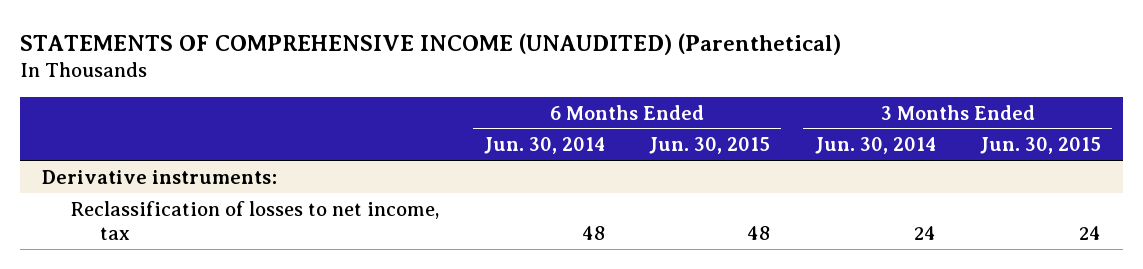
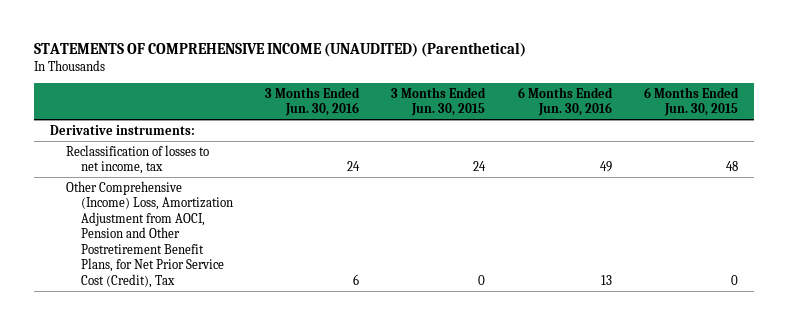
- | 6 Months Ended Jun. 30, 2014 | 6 Months Ended Jun. 30, 2015 | 3 Months Ended Jun. 30, 2014 | 3 Months Ended Jun. 30, 2015
+ | 3 Months Ended Jun. 30, 2016 | 3 Months Ended Jun. 30, 2015 | 6 Months Ended Jun. 30, 2016 | 6 Months Ended Jun. 30, 2015
+ Other Comprehensive (Income) Loss, Amortization Adjustment from AOCI, Pension and Other Postretirement Benefit Plans, for Net Prior Service Cost (Credit), Tax | 6 | 0 | 13 | 0

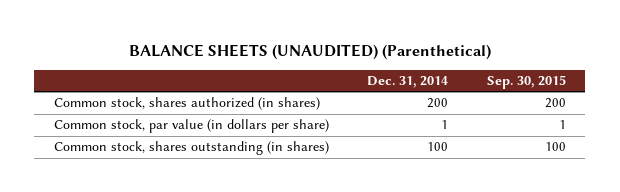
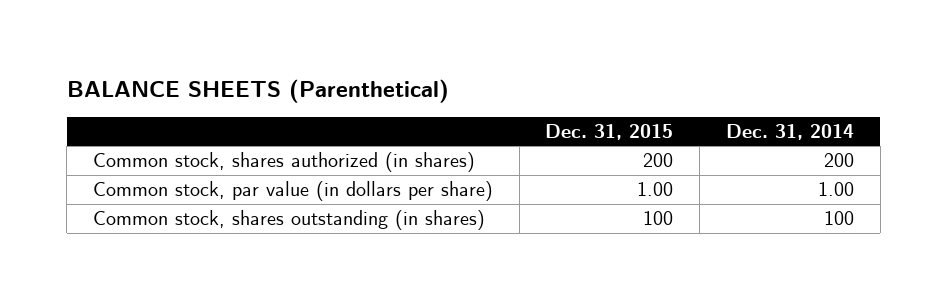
- BALANCE SHEETS (UNAUDITED) (Parenthetical)
+ BALANCE SHEETS (Parenthetical)
- | Dec. 31, 2014 | Sep. 30, 2015
+ | Dec. 31, 2015 | Dec. 31, 2014
- Common stock, par value (in dollars per share) | 1 | 1
+ Common stock, par value (in dollars per share) | 1.00 | 1.00

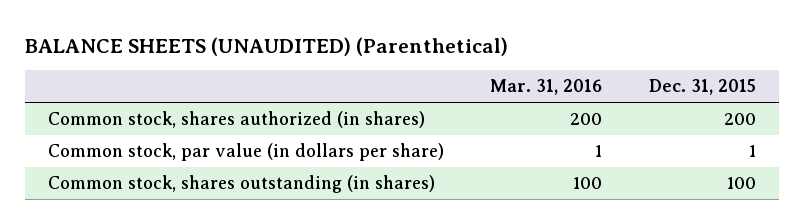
- BALANCE SHEETS (Parenthetical)
+ BALANCE SHEETS (UNAUDITED) (Parenthetical)
- | Dec. 31, 2015 | Dec. 31, 2014
+ | Mar. 31, 2016 | Dec. 31, 2015
- Common stock, par value (in dollars per share) | 1.00 | 1.00
+ Common stock, par value (in dollars per share) | 1 | 1

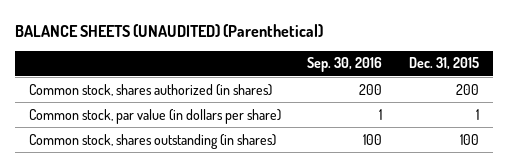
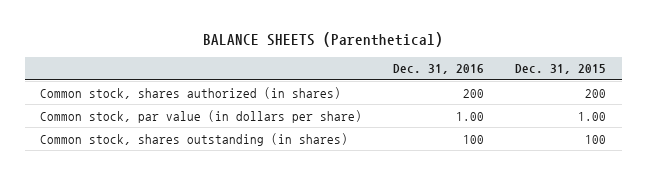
- BALANCE SHEETS (UNAUDITED) (Parenthetical)
+ BALANCE SHEETS (Parenthetical)
- | Sep. 30, 2016 | Dec. 31, 2015
+ | Dec. 31, 2016 | Dec. 31, 2015
- Common stock, par value (in dollars per share) | 1 | 1
+ Common stock, par value (in dollars per share) | 1.00 | 1.00

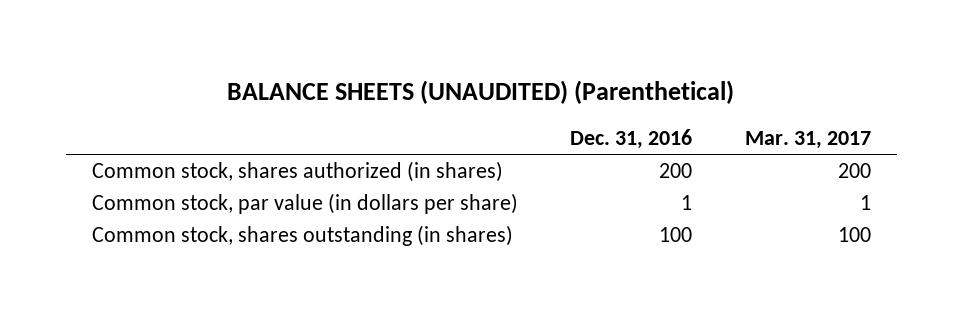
- BALANCE SHEETS (Parenthetical)
+ BALANCE SHEETS (UNAUDITED) (Parenthetical)
- | Dec. 31, 2016 | Dec. 31, 2015
+ | Dec. 31, 2016 | Mar. 31, 2017
- Common stock, par value (in dollars per share) | 1.00 | 1.00
+ Common stock, par value (in dollars per share) | 1 | 1

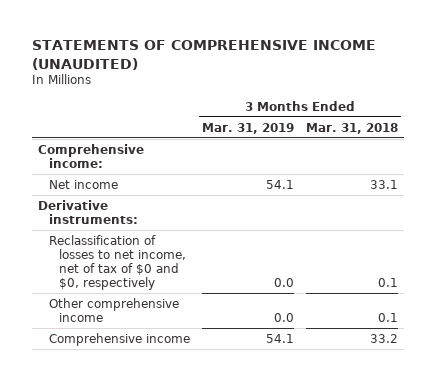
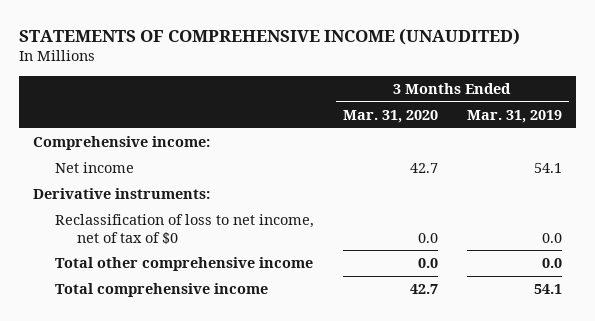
- | 3 Months Ended Mar. 31, 2019 | 3 Months Ended Mar. 31, 2018
+ | 3 Months Ended Mar. 31, 2020 | 3 Months Ended Mar. 31, 2019
- Reclassification of losses to net income, net of tax of $0 and $0, respectively | 0.0 | 0.1
- Other comprehensive income | 0.0 | 0.1
- Comprehensive income | 54.1 | 33.2
+ Reclassification of loss to net income, net of tax of $0 | 0.0 | 0.0
+ Total other comprehensive income | 0.0 | 0.0
+ Total comprehensive income | 42.7 | 54.1

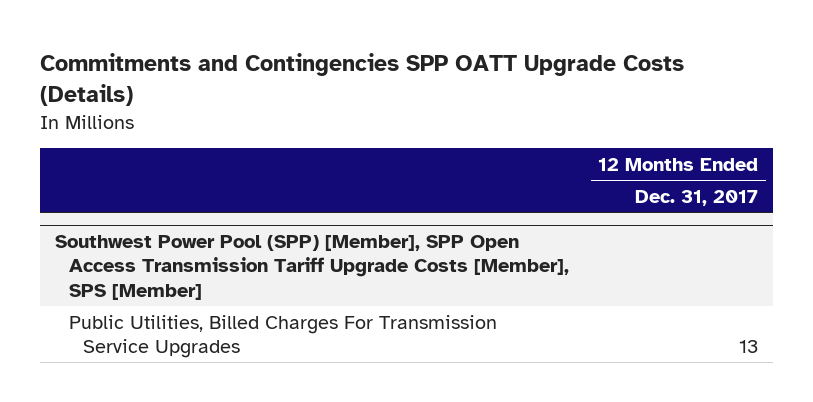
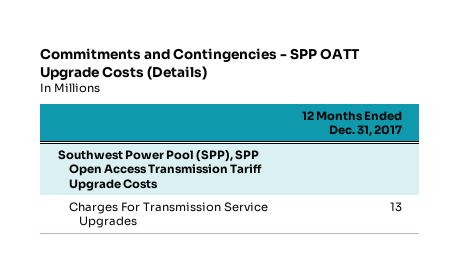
- Commitments and Contingencies SPP OATT Upgrade Costs (Details)
+ Commitments and Contingencies - SPP OATT Upgrade Costs (Details)
- Southwest Power Pool (SPP) [Member], SPP Open Access Transmission Tariff Upgrade Costs [Member], SPS [Member]
- Public Utilities, Billed Charges For Transmission Service Upgrades | 13
+ Southwest Power Pool (SPP), SPP Open Access Transmission Tariff Upgrade Costs
+ Charges For Transmission Service Upgrades | 13

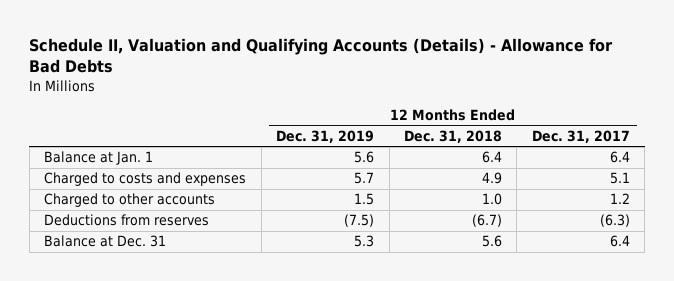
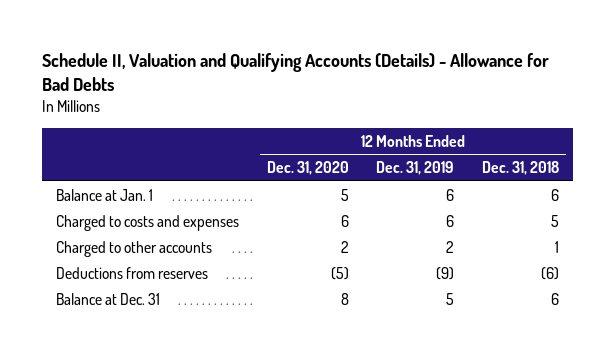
- | 12 Months Ended Dec. 31, 2019 | 12 Months Ended Dec. 31, 2018 | 12 Months Ended Dec. 31, 2017
+ | 12 Months Ended Dec. 31, 2020 | 12 Months Ended Dec. 31, 2019 | 12 Months Ended Dec. 31, 2018
- Balance at Jan. 1 | 5.6 | 6.4 | 6.4
- Charged to costs and expenses | 5.7 | 4.9 | 5.1
- Charged to other accounts | 1.5 | 1.0 | 1.2
- Deductions from reserves | (7.5) | (6.7) | (6.3)
- Balance at Dec. 31 | 5.3 | 5.6 | 6.4
+ Balance at Jan. 1 | 5 | 6 | 6
+ Charged to costs and expenses | 6 | 6 | 5
+ Charged to other accounts | 2 | 2 | 1
+ Deductions from reserves | (5) | (9) | (6)
+ Balance at Dec. 31 | 8 | 5 | 6

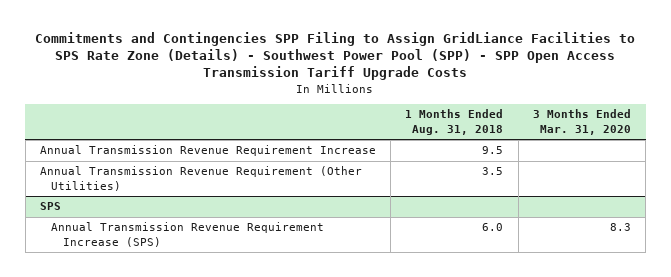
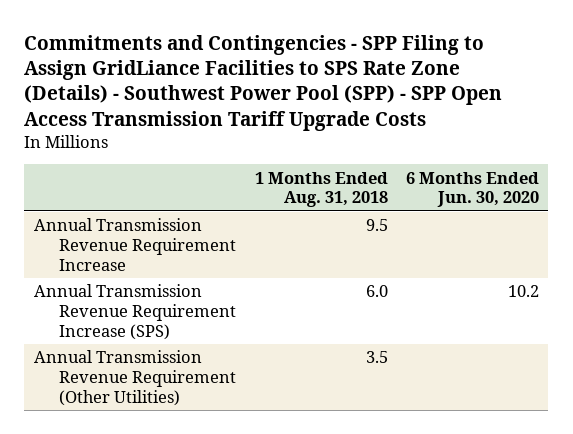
- Commitments and Contingencies SPP Filing to Assign GridLiance Facilities to SPS Rate Zone (Details) - Southwest Power Pool (SPP) - SPP Open Access Transmission Tariff Upgrade Costs
+ Commitments and Contingencies - SPP Filing to Assign GridLiance Facilities to SPS Rate Zone (Details) - Southwest Power Pool (SPP) - SPP Open Access Transmission Tariff Upgrade Costs
- | 1 Months Ended Aug. 31, 2018 | 3 Months Ended Mar. 31, 2020
+ | 1 Months Ended Aug. 31, 2018 | 6 Months Ended Jun. 30, 2020
- SPS
moved down: Annual Transmission Revenue Requirement (Other Utilities) | 3.5 |

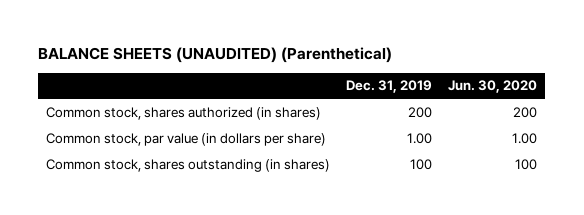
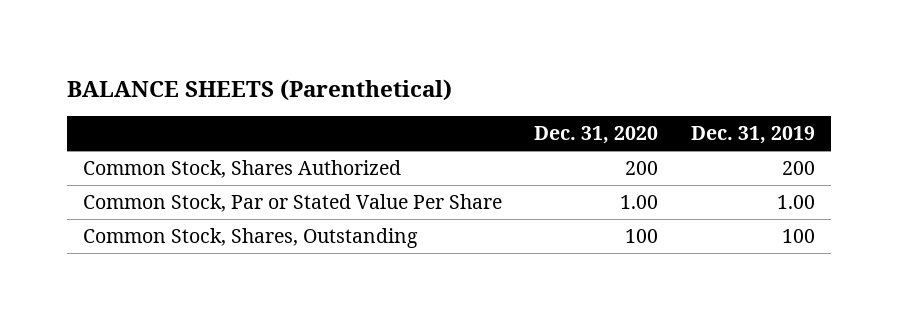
- BALANCE SHEETS (UNAUDITED) (Parenthetical)
+ BALANCE SHEETS (Parenthetical)
- | Dec. 31, 2019 | Jun. 30, 2020
+ | Dec. 31, 2020 | Dec. 31, 2019
- Common stock, shares authorized (in shares) | 200 | 200
- Common stock, par value (in dollars per share) | 1.00 | 1.00
- Common stock, shares outstanding (in shares) | 100 | 100
+ Common Stock, Shares Authorized | 200 | 200
+ Common Stock, Par or Stated Value Per Share | 1.00 | 1.00
+ Common Stock, Shares, Outstanding | 100 | 100

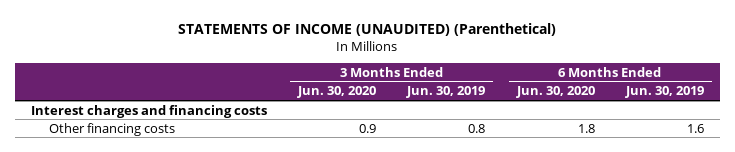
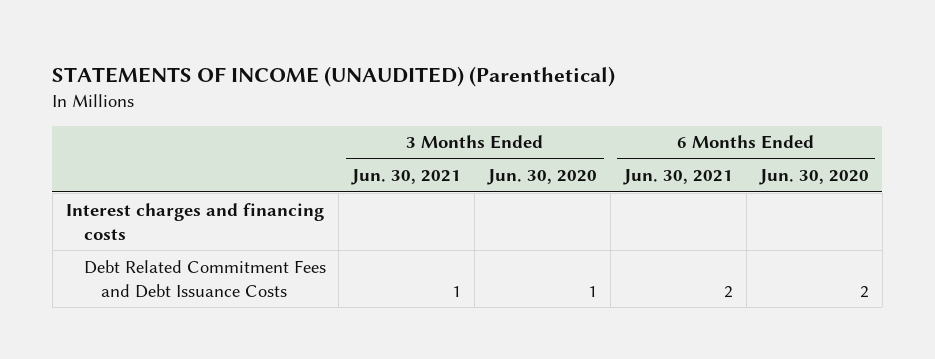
- | 3 Months Ended Jun. 30, 2020 | 3 Months Ended Jun. 30, 2019 | 6 Months Ended Jun. 30, 2020 | 6 Months Ended Jun. 30, 2019
+ | 3 Months Ended Jun. 30, 2021 | 3 Months Ended Jun. 30, 2020 | 6 Months Ended Jun. 30, 2021 | 6 Months Ended Jun. 30, 2020
- Other financing costs | 0.9 | 0.8 | 1.8 | 1.6
+ Debt Related Commitment Fees and Debt Issuance Costs | 1 | 1 | 2 | 2

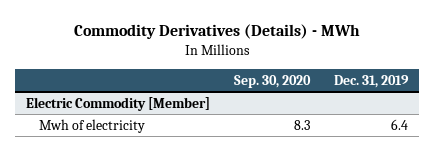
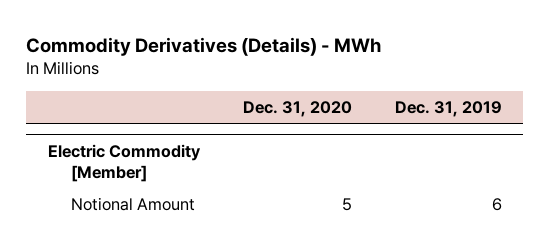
- | Sep. 30, 2020 | Dec. 31, 2019
+ | Dec. 31, 2020 | Dec. 31, 2019
@ Electric Commodity [Member]
- Mwh of electricity | 8.3 | 6.4
+ Notional Amount | 5 | 6

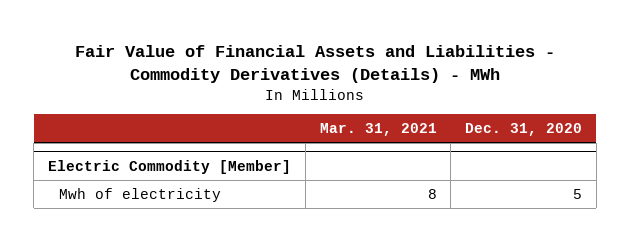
- Commodity Derivatives (Details) - MWh
+ Fair Value of Financial Assets and Liabilities - Commodity Derivatives (Details) - MWh
- | Dec. 31, 2020 | Dec. 31, 2019
+ | Mar. 31, 2021 | Dec. 31, 2020
@ Electric Commodity [Member]
- Notional Amount | 5 | 6
+ Mwh of electricity | 8 | 5

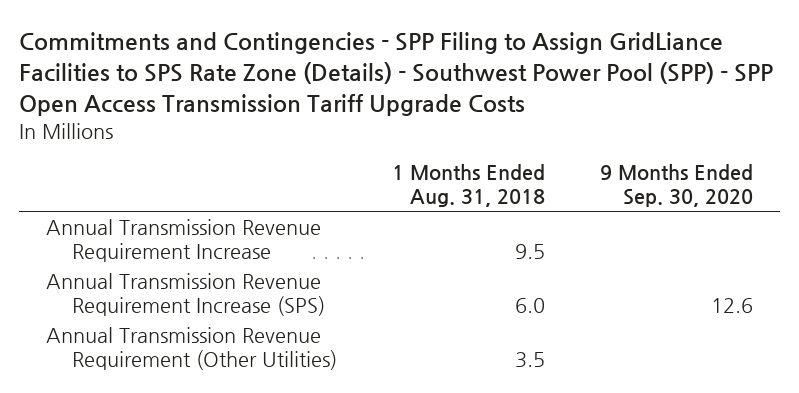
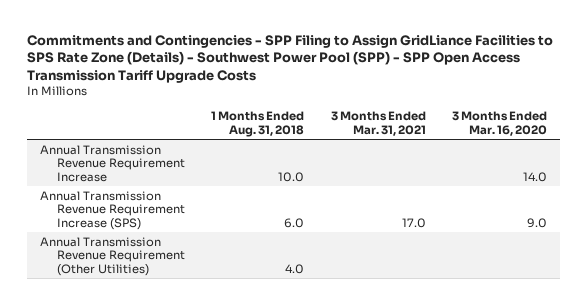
- | 1 Months Ended Aug. 31, 2018 | 9 Months Ended Sep. 30, 2020
+ | 1 Months Ended Aug. 31, 2018 | 3 Months Ended Mar. 31, 2021 | 3 Months Ended Mar. 16, 2020
- Annual Transmission Revenue Requirement Increase | 9.5 |
+ Annual Transmission Revenue Requirement Increase | 10.0 | | 14.0
- Annual Transmission Revenue Requirement (Other Utilities) | 3.5 |
+ Annual Transmission Revenue Requirement (Other Utilities) | 4.0 | |

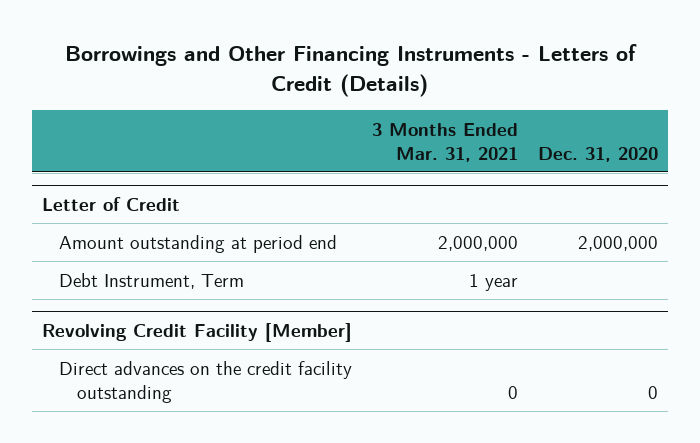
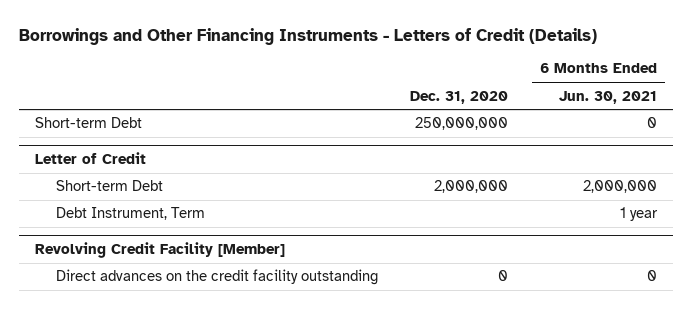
- | 3 Months Ended Mar. 31, 2021 | Dec. 31, 2020
+ | Dec. 31, 2020 | 6 Months Ended Jun. 30, 2021
+ Short-term Debt | 250,000,000 | 0
@ Letter of Credit
- Amount outstanding at period end | 2,000,000 | 2,000,000
+ Short-term Debt | 2,000,000 | 2,000,000

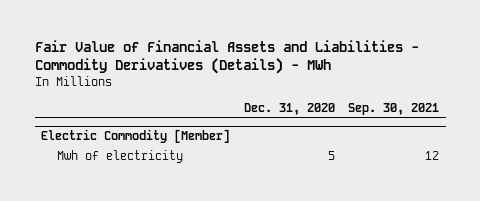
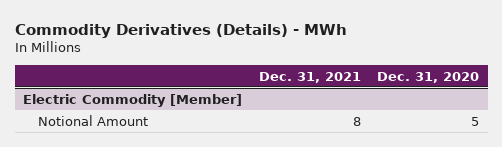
- Fair Value of Financial Assets and Liabilities - Commodity Derivatives (Details) - MWh
+ Commodity Derivatives (Details) - MWh
- | Dec. 31, 2020 | Sep. 30, 2021
+ | Dec. 31, 2021 | Dec. 31, 2020
@ Electric Commodity [Member]
- Mwh of electricity | 5 | 12
+ Notional Amount | 8 | 5

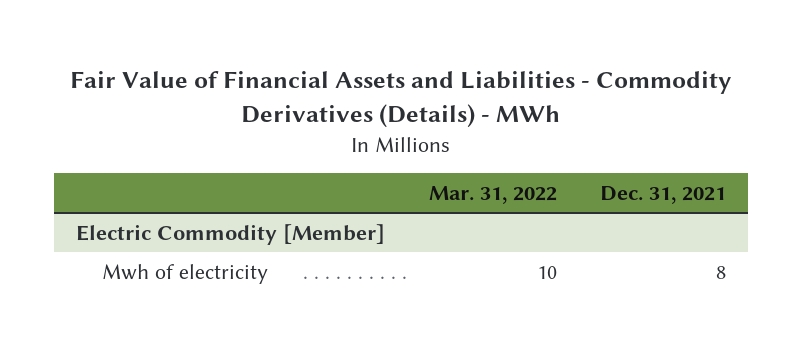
- Commodity Derivatives (Details) - MWh
+ Fair Value of Financial Assets and Liabilities - Commodity Derivatives (Details) - MWh
- | Dec. 31, 2021 | Dec. 31, 2020
+ | Mar. 31, 2022 | Dec. 31, 2021
@ Electric Commodity [Member]
- Notional Amount | 8 | 5
+ Mwh of electricity | 10 | 8

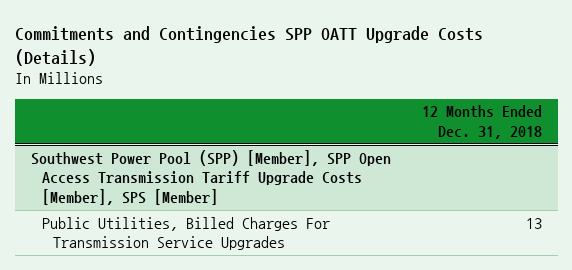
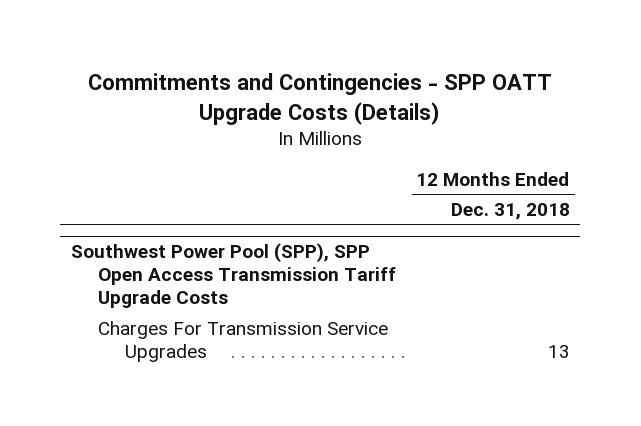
- Commitments and Contingencies SPP OATT Upgrade Costs (Details)
+ Commitments and Contingencies - SPP OATT Upgrade Costs (Details)
- Southwest Power Pool (SPP) [Member], SPP Open Access Transmission Tariff Upgrade Costs [Member], SPS [Member]
- Public Utilities, Billed Charges For Transmission Service Upgrades | 13
+ Southwest Power Pool (SPP), SPP Open Access Transmission Tariff Upgrade Costs
+ Charges For Transmission Service Upgrades | 13

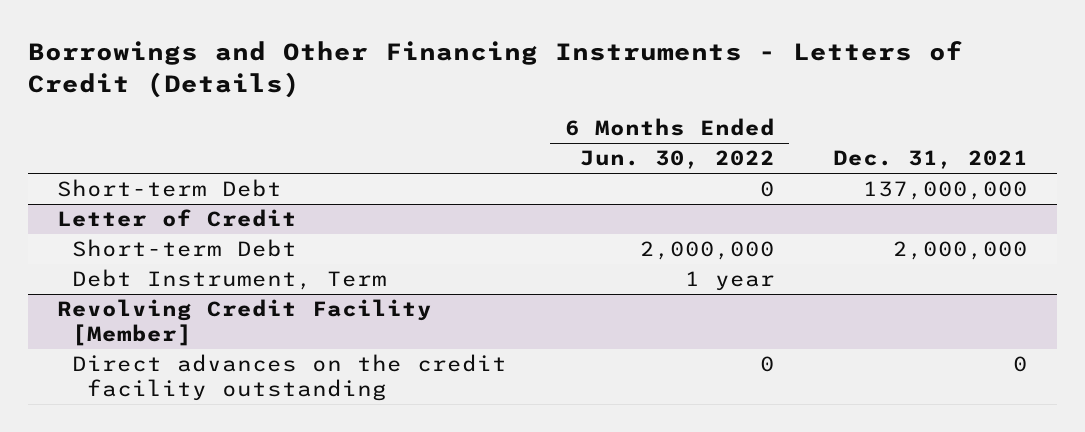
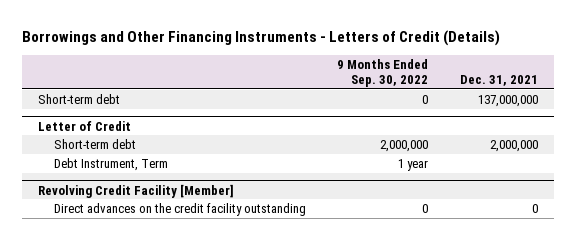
- | 6 Months Ended Jun. 30, 2022 | Dec. 31, 2021
+ | 9 Months Ended Sep. 30, 2022 | Dec. 31, 2021
- Short-term Debt | 0 | 137,000,000
+ Short-term debt | 0 | 137,000,000
@ Letter of Credit
- Short-term Debt | 2,000,000 | 2,000,000
+ Short-term debt | 2,000,000 | 2,000,000

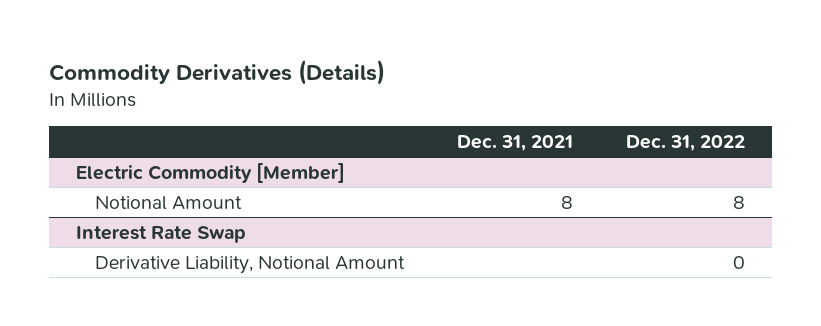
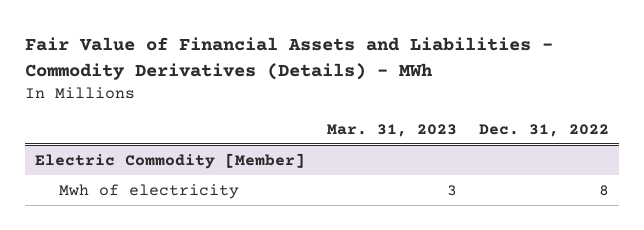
- Commodity Derivatives (Details)
+ Fair Value of Financial Assets and Liabilities - Commodity Derivatives (Details) - MWh
- | Dec. 31, 2021 | Dec. 31, 2022
+ | Mar. 31, 2023 | Dec. 31, 2022
@ Electric Commodity [Member]
- Notional Amount | 8 | 8
- Interest Rate Swap
- Derivative Liability, Notional Amount | | 0
@ Electric Commodity [Member]
+ Mwh of electricity | 3 | 8

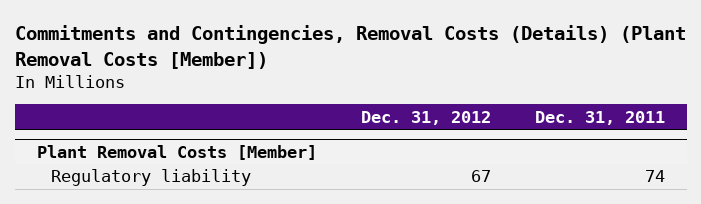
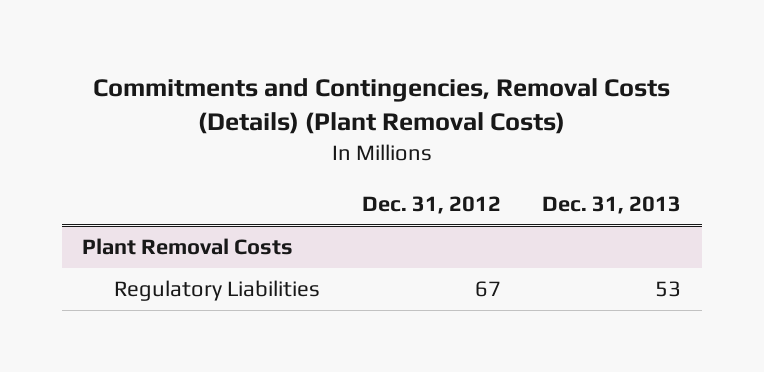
- Commitments and Contingencies, Removal Costs (Details) (Plant Removal Costs [Member])
+ Commitments and Contingencies, Removal Costs (Details) (Plant Removal Costs)
- | Dec. 31, 2012 | Dec. 31, 2011
+ | Dec. 31, 2012 | Dec. 31, 2013
- Plant Removal Costs [Member]
- Regulatory liability | 67 | 74
+ Plant Removal Costs
+ Regulatory Liabilities | 67 | 53

